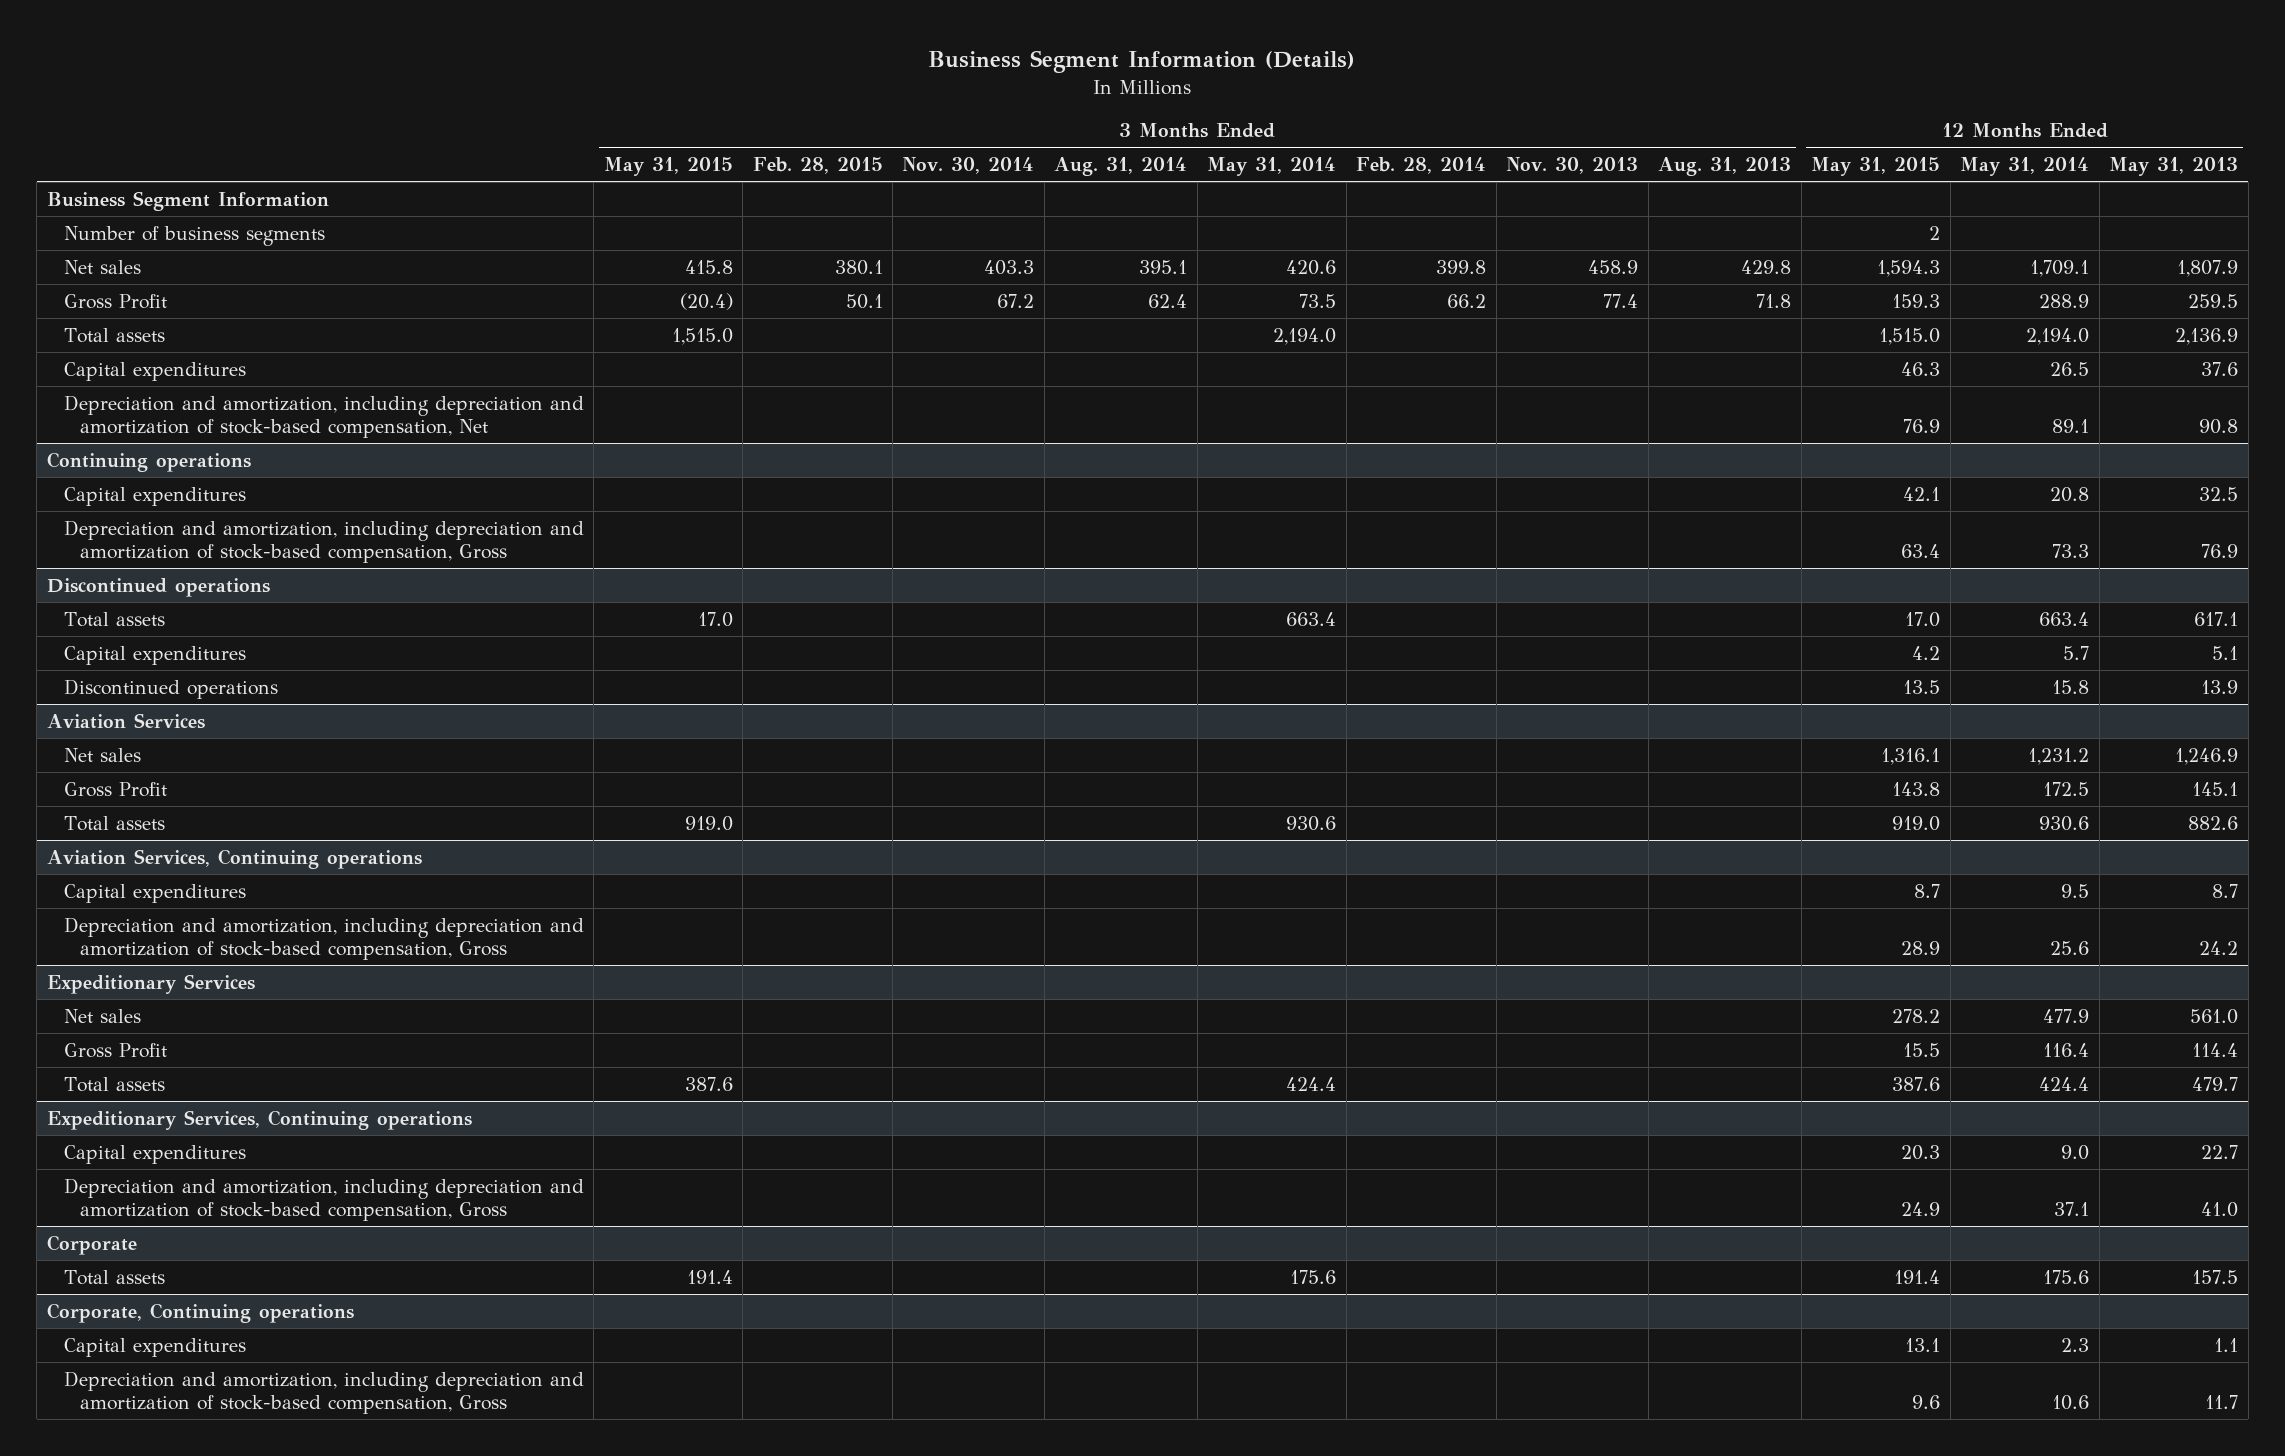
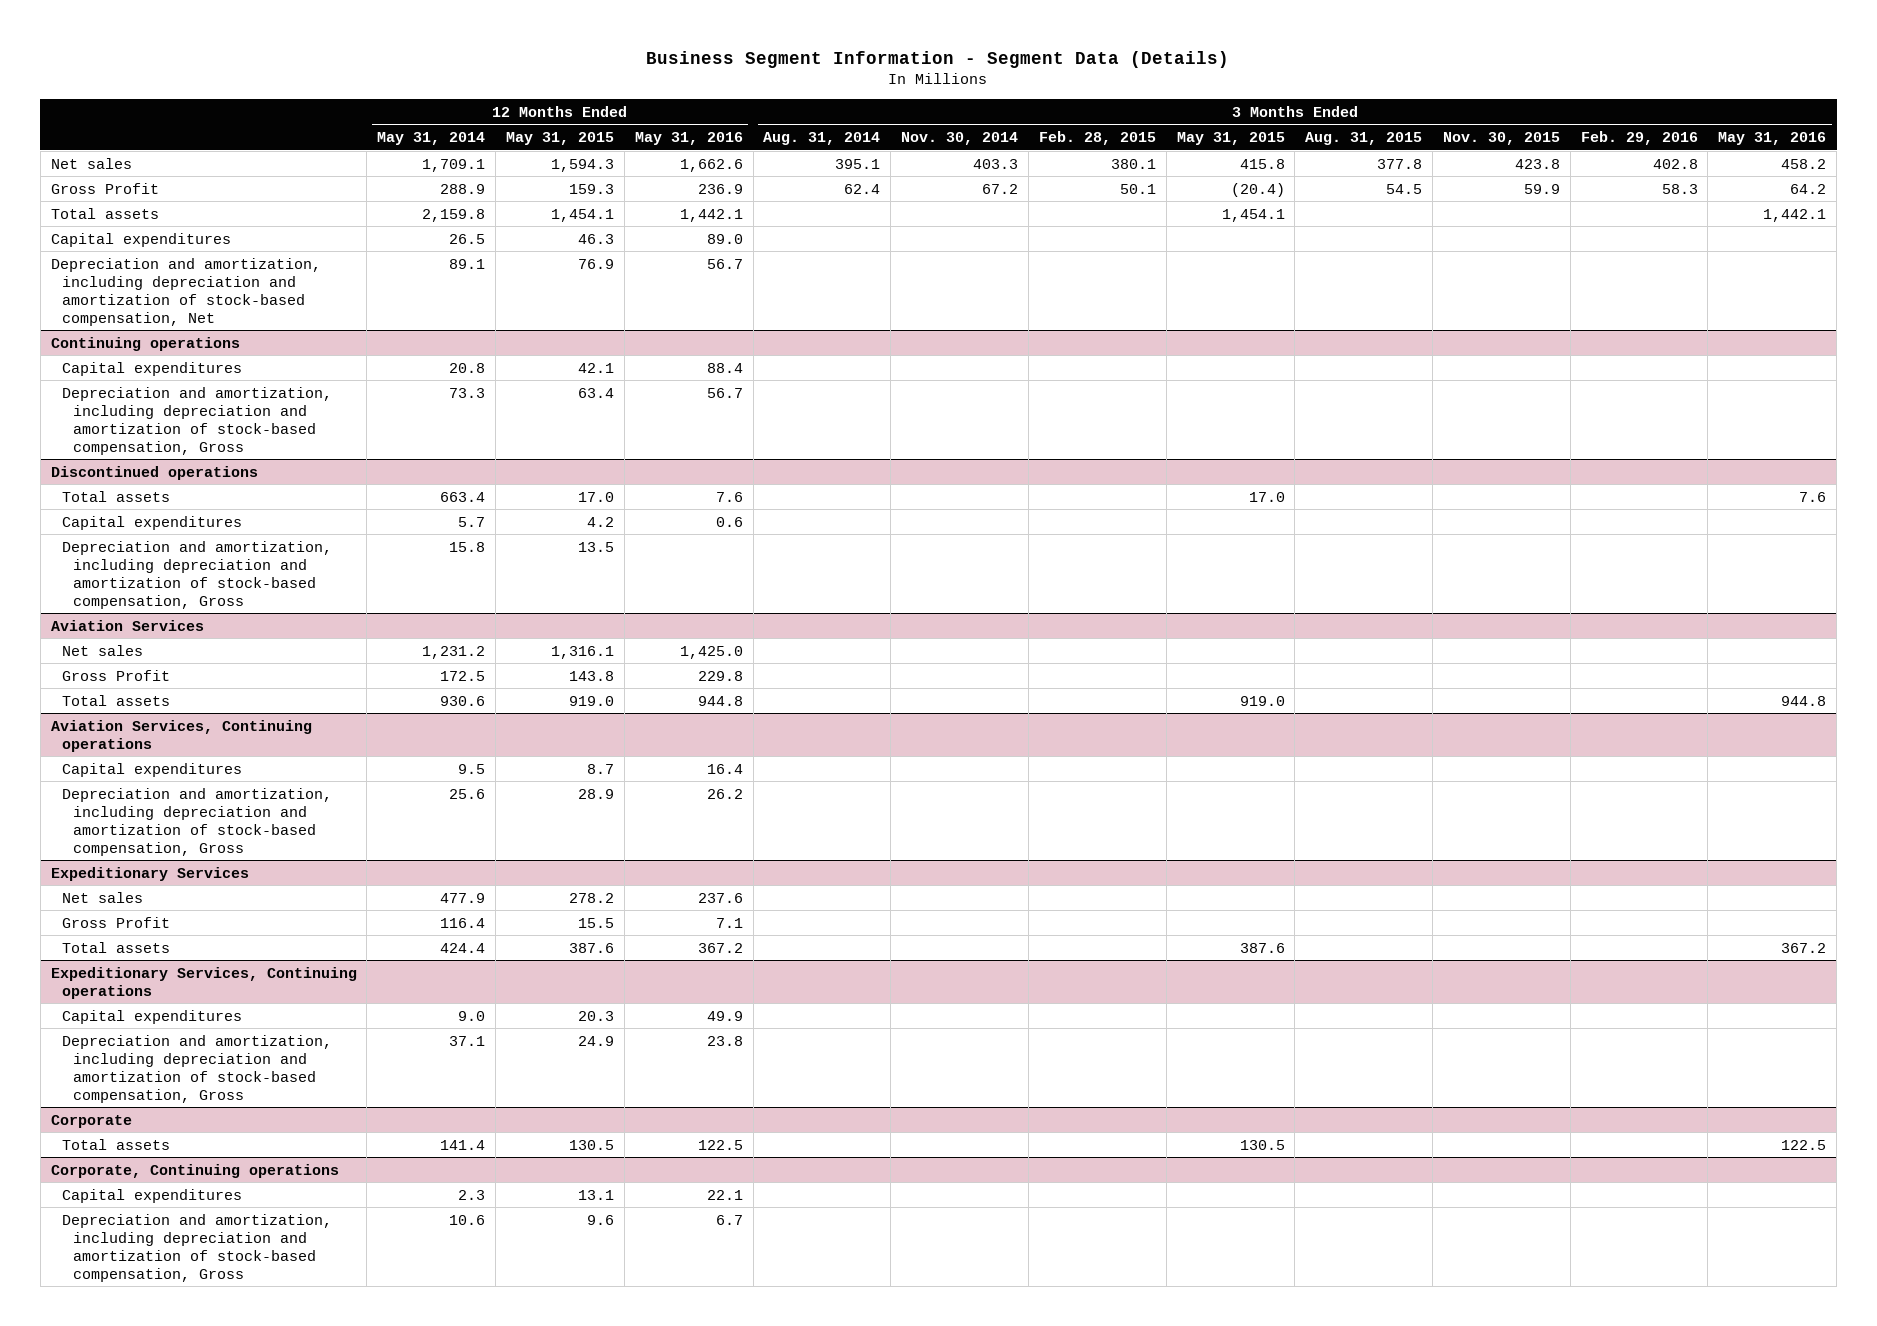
- Business Segment Information (Details)
+ Business Segment Information - Segment Data (Details)
- | 3 Months Ended May 31, 2015 | 3 Months Ended Feb. 28, 2015 | 3 Months Ended Nov. 30, 2014 | 3 Months Ended Aug. 31, 2014 | 3 Months Ended May 31, 2014 | 3 Months Ended Feb. 28, 2014 | 3 Months Ended Nov. 30, 2013 | 3 Months Ended Aug. 31, 2013 | 12 Months Ended May 31, 2015 | 12 Months Ended May 31, 2014 | 12 Months Ended May 31, 2013
+ | 12 Months Ended May 31, 2014 | 12 Months Ended May 31, 2015 | 12 Months Ended May 31, 2016 | 3 Months Ended Aug. 31, 2014 | 3 Months Ended Nov. 30, 2014 | 3 Months Ended Feb. 28, 2015 | 3 Months Ended May 31, 2015 | 3 Months Ended Aug. 31, 2015 | 3 Months Ended Nov. 30, 2015 | 3 Months Ended Feb. 29, 2016 | 3 Months Ended May 31, 2016
- Business Segment Information
- Number of business segments | | | | | | | | | 2 | |
- Total assets | 1,515.0 | | | | 2,194.0 | | | | 1,515.0 | 2,194.0 | 2,136.9
+ Total assets | 2,159.8 | 1,454.1 | 1,442.1 | | | | 1,454.1 | | | | 1,442.1
@ Discontinued operations
- Discontinued operations | | | | | | | | | 13.5 | 15.8 | 13.9
+ Depreciation and amortization, including depreciation and amortization of stock-based compensation, Gross | 15.8 | 13.5 | | | | | | | | |
@ Corporate
- Total assets | 191.4 | | | | 175.6 | | | | 191.4 | 175.6 | 157.5
+ Total assets | 141.4 | 130.5 | 122.5 | | | | 130.5 | | | | 122.5

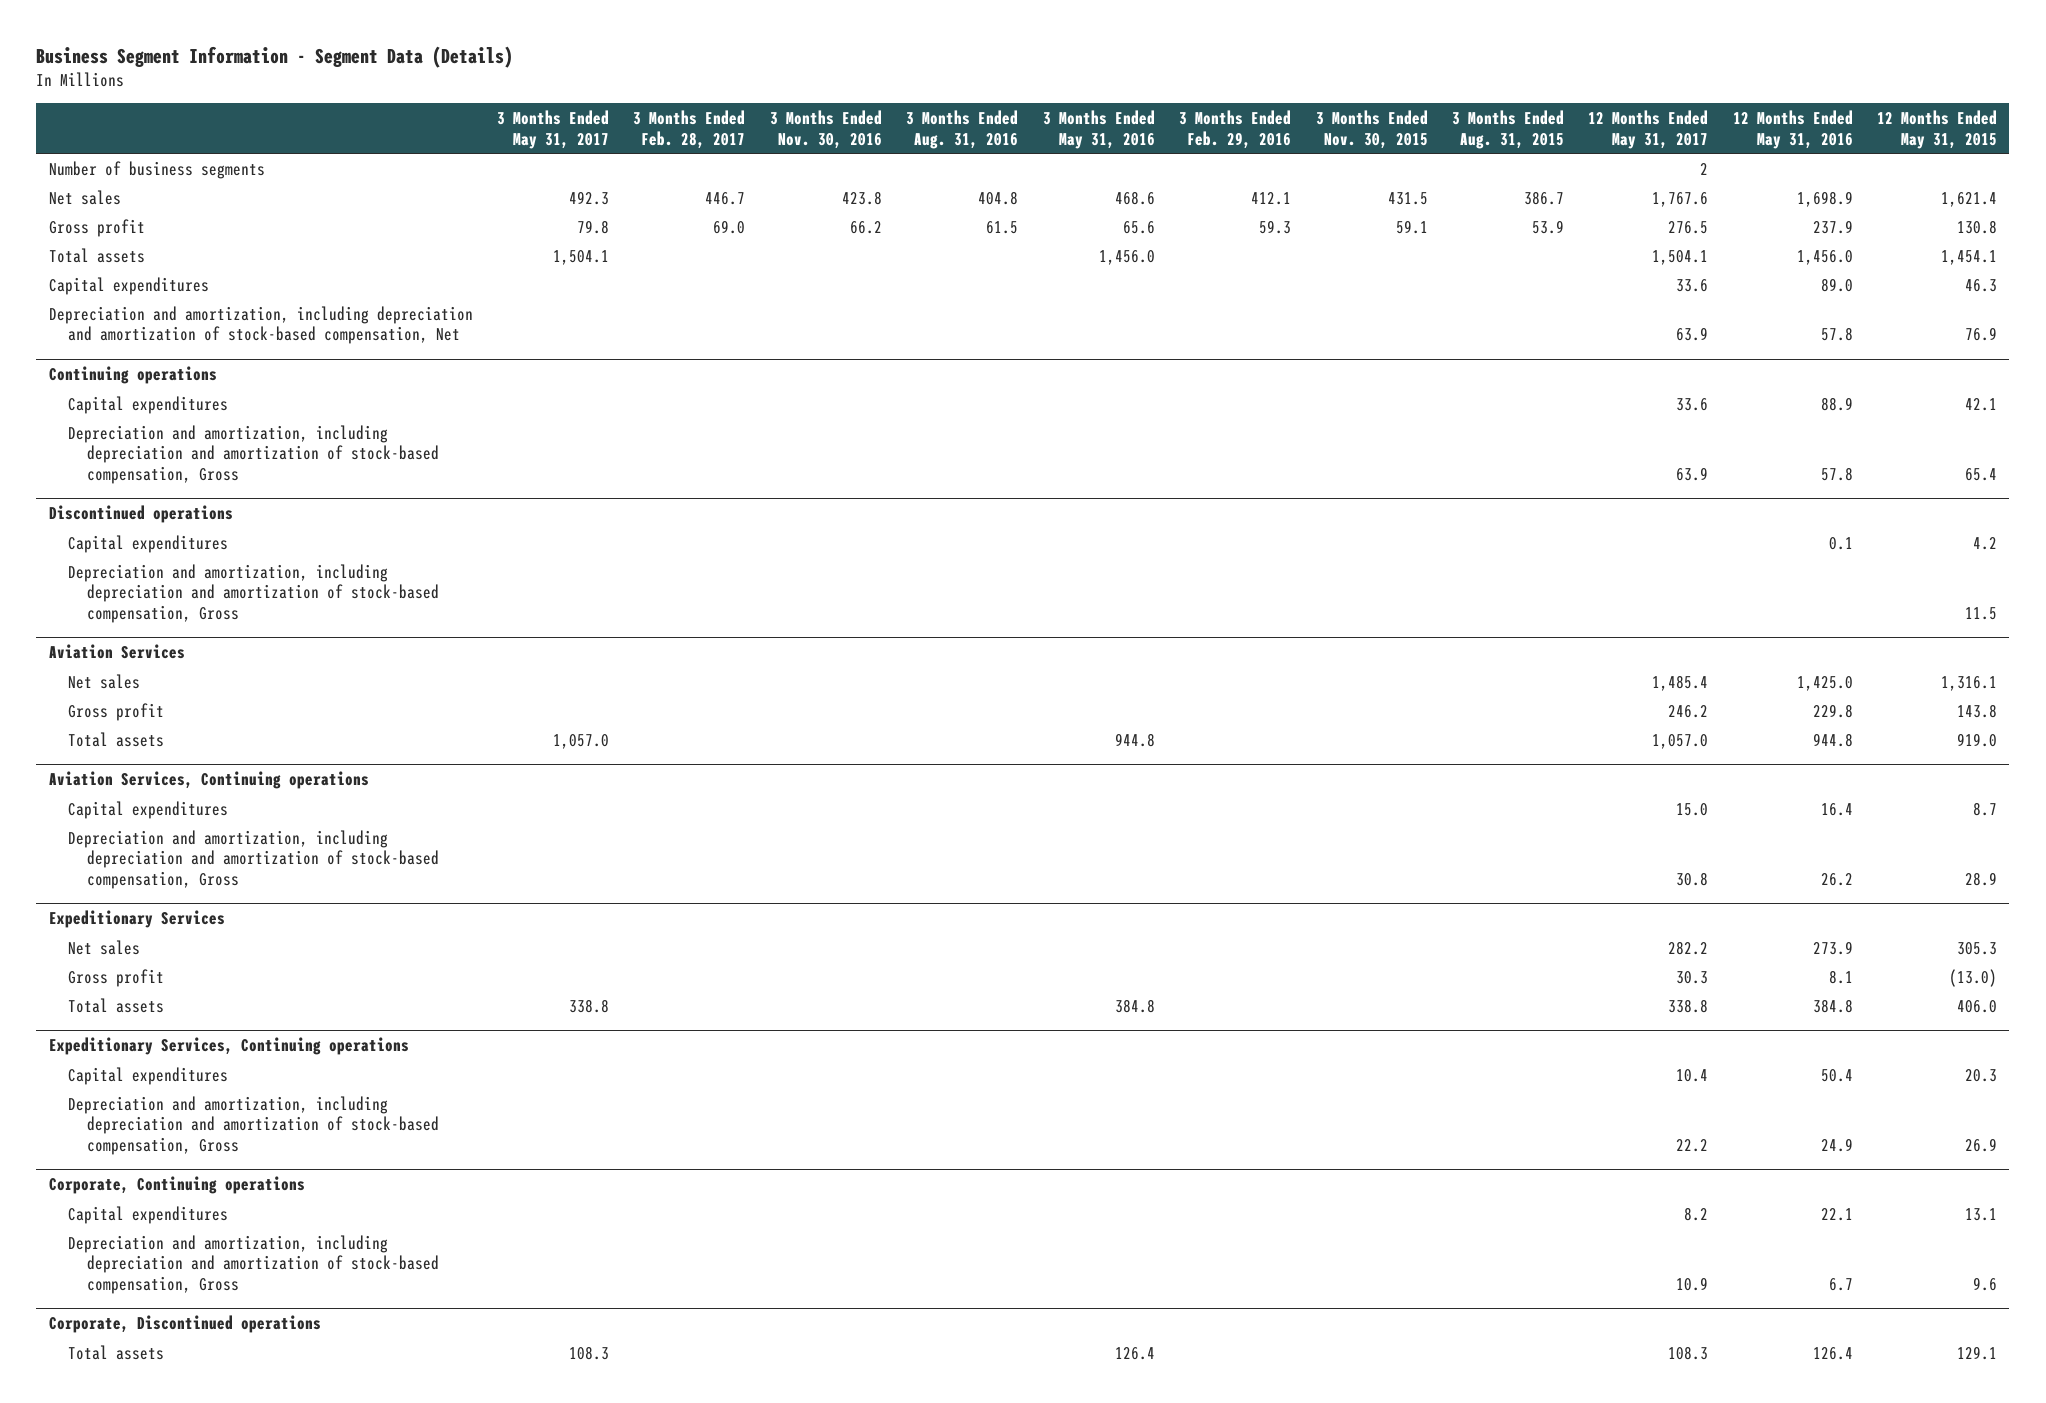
- | 12 Months Ended May 31, 2014 | 12 Months Ended May 31, 2015 | 12 Months Ended May 31, 2016 | 3 Months Ended Aug. 31, 2014 | 3 Months Ended Nov. 30, 2014 | 3 Months Ended Feb. 28, 2015 | 3 Months Ended May 31, 2015 | 3 Months Ended Aug. 31, 2015 | 3 Months Ended Nov. 30, 2015 | 3 Months Ended Feb. 29, 2016 | 3 Months Ended May 31, 2016
+ | 3 Months Ended May 31, 2017 | 3 Months Ended Feb. 28, 2017 | 3 Months Ended Nov. 30, 2016 | 3 Months Ended Aug. 31, 2016 | 3 Months Ended May 31, 2016 | 3 Months Ended Feb. 29, 2016 | 3 Months Ended Nov. 30, 2015 | 3 Months Ended Aug. 31, 2015 | 12 Months Ended May 31, 2017 | 12 Months Ended May 31, 2016 | 12 Months Ended May 31, 2015
- Net sales | 1,709.1 | 1,594.3 | 1,662.6 | 395.1 | 403.3 | 380.1 | 415.8 | 377.8 | 423.8 | 402.8 | 458.2
- Gross Profit | 288.9 | 159.3 | 236.9 | 62.4 | 67.2 | 50.1 | (20.4) | 54.5 | 59.9 | 58.3 | 64.2
- Total assets | 2,159.8 | 1,454.1 | 1,442.1 | | | | 1,454.1 | | | | 1,442.1
+ Number of business segments | | | | | | | | | 2 | |
+ Net sales | 492.3 | 446.7 | 423.8 | 404.8 | 468.6 | 412.1 | 431.5 | 386.7 | 1,767.6 | 1,698.9 | 1,621.4
+ Gross profit | 79.8 | 69.0 | 66.2 | 61.5 | 65.6 | 59.3 | 59.1 | 53.9 | 276.5 | 237.9 | 130.8
+ Total assets | 1,504.1 | | | | 1,456.0 | | | | 1,504.1 | 1,456.0 | 1,454.1
- Depreciation and amortization, including depreciation and amortization of stock-based compensation, Net | 89.1 | 76.9 | 56.7 | | | | | | | |
+ Depreciation and amortization, including depreciation and amortization of stock-based compensation, Net | | | | | | | | | 63.9 | 57.8 | 76.9
@ Continuing operations
- Capital expenditures | 20.8 | 42.1 | 88.4 | | | | | | | |
- Depreciation and amortization, including depreciation and amortization of stock-based compensation, Gross | 73.3 | 63.4 | 56.7 | | | | | | | |
+ Capital expenditures | | | | | | | | | 33.6 | 88.9 | 42.1
+ Depreciation and amortization, including depreciation and amortization of stock-based compensation, Gross | | | | | | | | | 63.9 | 57.8 | 65.4
@ Discontinued operations
- Total assets | 663.4 | 17.0 | 7.6 | | | | 17.0 | | | | 7.6
- Capital expenditures | 5.7 | 4.2 | 0.6 | | | | | | | |
- Depreciation and amortization, including depreciation and amortization of stock-based compensation, Gross | 15.8 | 13.5 | | | | | | | | |
+ Capital expenditures | | | | | | | | | | 0.1 | 4.2
+ Depreciation and amortization, including depreciation and amortization of stock-based compensation, Gross | | | | | | | | | | | 11.5
@ Aviation Services
- Gross Profit | 172.5 | 143.8 | 229.8 | | | | | | | |
+ Gross profit | | | | | | | | | 246.2 | 229.8 | 143.8
@ Expeditionary Services
- Net sales | 477.9 | 278.2 | 237.6 | | | | | | | |
- Gross Profit | 116.4 | 15.5 | 7.1 | | | | | | | |
- Total assets | 424.4 | 387.6 | 367.2 | | | | 387.6 | | | | 367.2
+ Net sales | | | | | | | | | 282.2 | 273.9 | 305.3
+ Gross profit | | | | | | | | | 30.3 | 8.1 | (13.0)
+ Total assets | 338.8 | | | | 384.8 | | | | 338.8 | 384.8 | 406.0
@ Expeditionary Services, Continuing operations
- Capital expenditures | 9.0 | 20.3 | 49.9 | | | | | | | |
- Depreciation and amortization, including depreciation and amortization of stock-based compensation, Gross | 37.1 | 24.9 | 23.8 | | | | | | | |
- Corporate
- Total assets | 141.4 | 130.5 | 122.5 | | | | 130.5 | | | | 122.5
@ Expeditionary Services, Continuing operations
+ Capital expenditures | | | | | | | | | 10.4 | 50.4 | 20.3
+ Depreciation and amortization, including depreciation and amortization of stock-based compensation, Gross | | | | | | | | | 22.2 | 24.9 | 26.9
+ Corporate, Discontinued operations
+ Total assets | 108.3 | | | | 126.4 | | | | 108.3 | 126.4 | 129.1

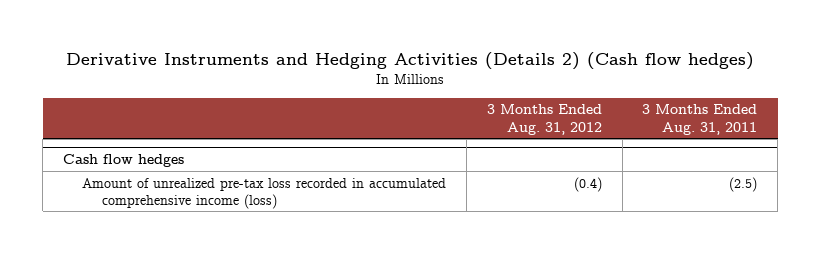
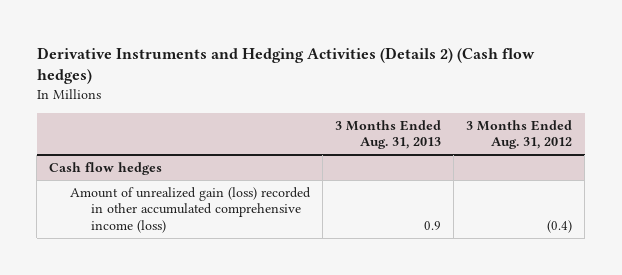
- | 3 Months Ended Aug. 31, 2012 | 3 Months Ended Aug. 31, 2011
+ | 3 Months Ended Aug. 31, 2013 | 3 Months Ended Aug. 31, 2012
@ Cash flow hedges
- Amount of unrealized pre-tax loss recorded in accumulated comprehensive income (loss) | (0.4) | (2.5)
+ Amount of unrealized gain (loss) recorded in other accumulated comprehensive income (loss) | 0.9 | (0.4)

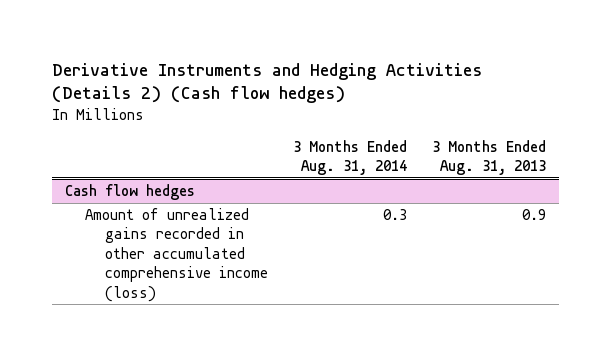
- | 3 Months Ended Aug. 31, 2013 | 3 Months Ended Aug. 31, 2012
+ | 3 Months Ended Aug. 31, 2014 | 3 Months Ended Aug. 31, 2013
@ Cash flow hedges
- Amount of unrealized gain (loss) recorded in other accumulated comprehensive income (loss) | 0.9 | (0.4)
+ Amount of unrealized gains recorded in other accumulated comprehensive income (loss) | 0.3 | 0.9

